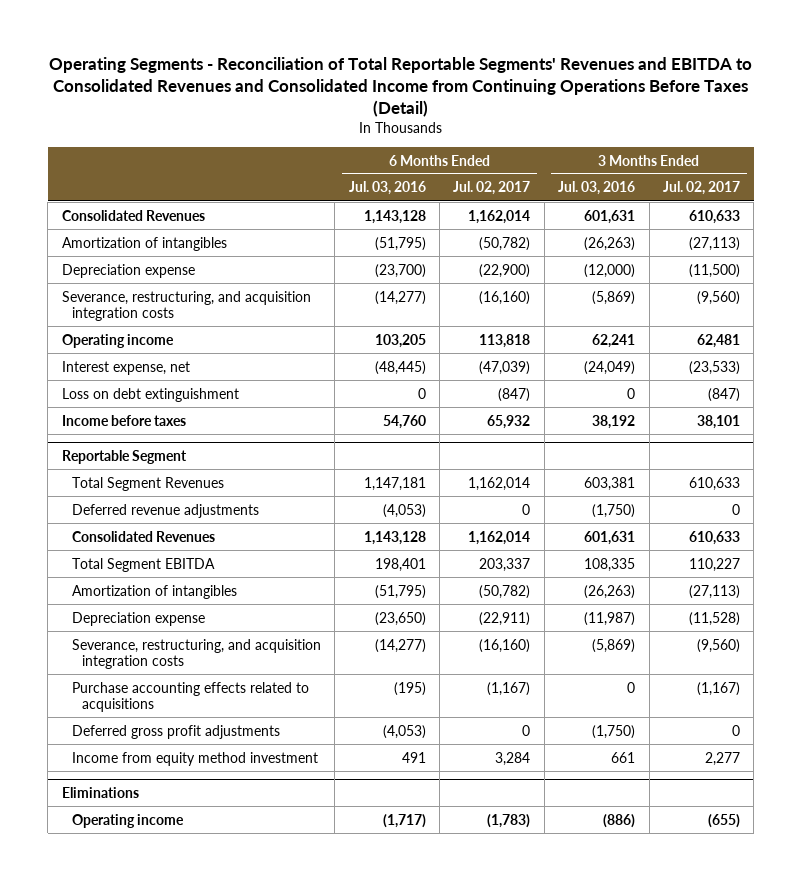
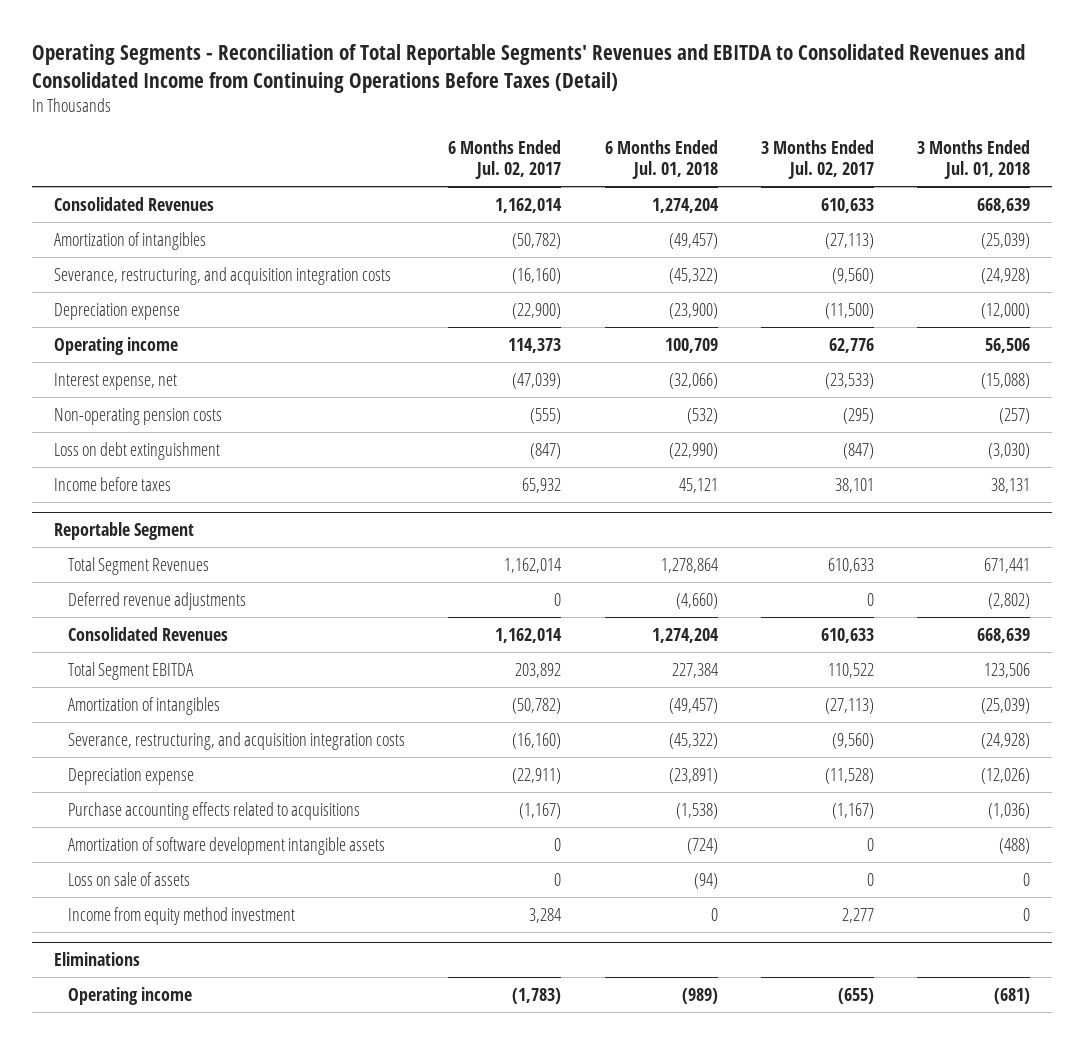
- | 6 Months Ended Jul. 03, 2016 | 6 Months Ended Jul. 02, 2017 | 3 Months Ended Jul. 03, 2016 | 3 Months Ended Jul. 02, 2017
+ | 6 Months Ended Jul. 02, 2017 | 6 Months Ended Jul. 01, 2018 | 3 Months Ended Jul. 02, 2017 | 3 Months Ended Jul. 01, 2018
- Operating income | 103,205 | 113,818 | 62,241 | 62,481
moved down: Depreciation expense | (22,900) | (23,900) | (11,500) | (12,000)
+ Operating income | 114,373 | 100,709 | 62,776 | 56,506
+ Non-operating pension costs | (555) | (532) | (295) | (257)
@ Reportable Segment
- Total Segment EBITDA | 198,401 | 203,337 | 108,335 | 110,227
+ Total Segment EBITDA | 203,892 | 227,384 | 110,522 | 123,506
moved down: Depreciation expense | (22,911) | (23,891) | (11,528) | (12,026)
- Deferred gross profit adjustments | (4,053) | 0 | (1,750) | 0
+ Amortization of software development intangible assets | 0 | (724) | 0 | (488)
+ Loss on sale of assets | 0 | (94) | 0 | 0

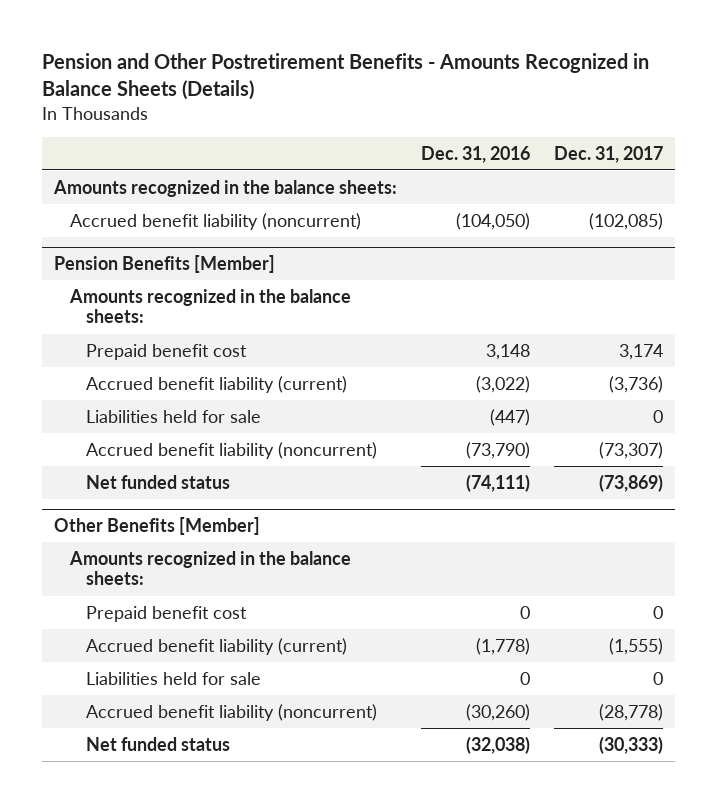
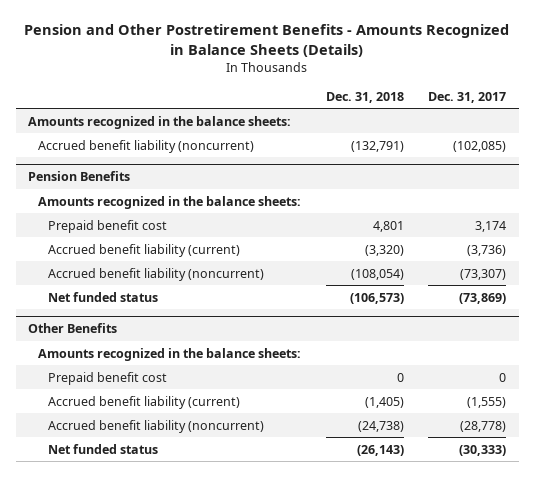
- | Dec. 31, 2016 | Dec. 31, 2017
+ | Dec. 31, 2018 | Dec. 31, 2017
- Pension Benefits [Member]
+ Pension Benefits
- Liabilities held for sale | (447) | 0
- Other Benefits [Member]
+ Other Benefits
- Liabilities held for sale | 0 | 0

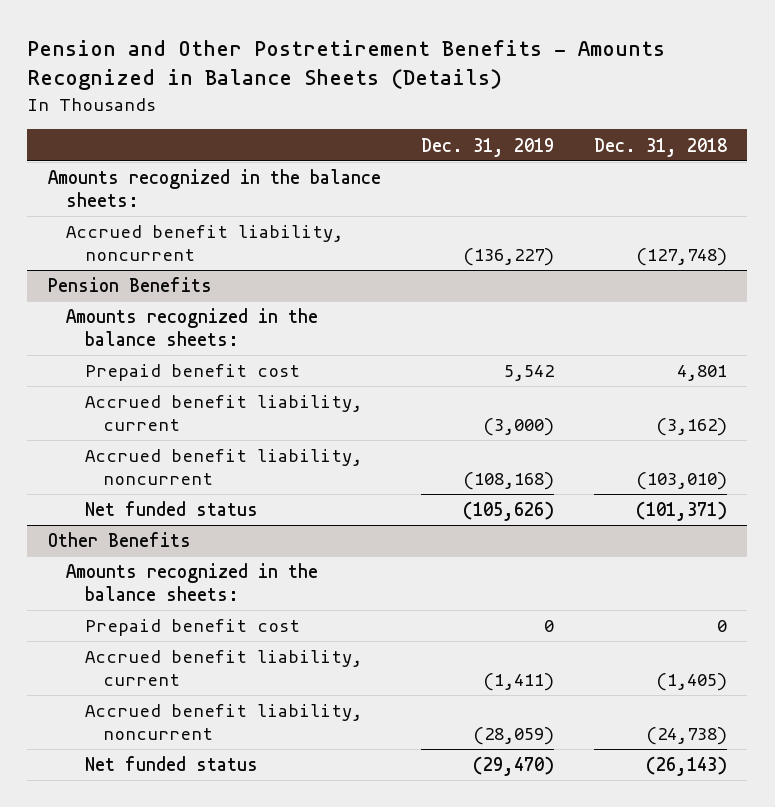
- | Dec. 31, 2018 | Dec. 31, 2017
+ | Dec. 31, 2019 | Dec. 31, 2018
- Accrued benefit liability (noncurrent) | (132,791) | (102,085)
+ Accrued benefit liability, noncurrent | (136,227) | (127,748)
@ Pension Benefits
- Accrued benefit liability (current) | (3,320) | (3,736)
- Accrued benefit liability (noncurrent) | (108,054) | (73,307)
- Net funded status | (106,573) | (73,869)
+ Accrued benefit liability, current | (3,000) | (3,162)
+ Accrued benefit liability, noncurrent | (108,168) | (103,010)
+ Net funded status | (105,626) | (101,371)
@ Other Benefits
- Accrued benefit liability (current) | (1,405) | (1,555)
- Accrued benefit liability (noncurrent) | (24,738) | (28,778)
+ Accrued benefit liability, current | (1,411) | (1,405)
+ Accrued benefit liability, noncurrent | (28,059) | (24,738)

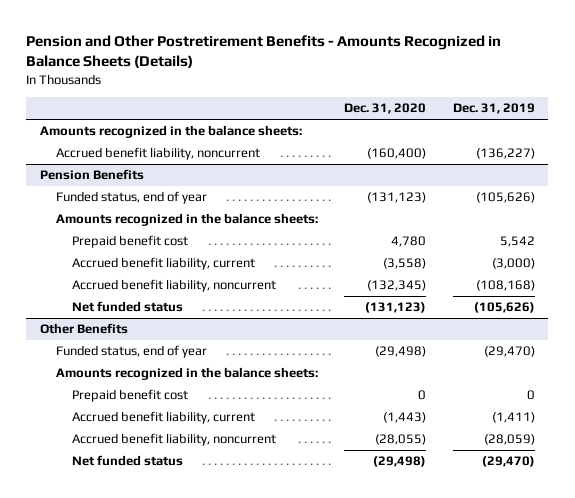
- | Dec. 31, 2019 | Dec. 31, 2018
+ | Dec. 31, 2020 | Dec. 31, 2019
@ Pension Benefits
+ Funded status, end of year | (131,123) | (105,626)
@ Other Benefits
+ Funded status, end of year | (29,498) | (29,470)

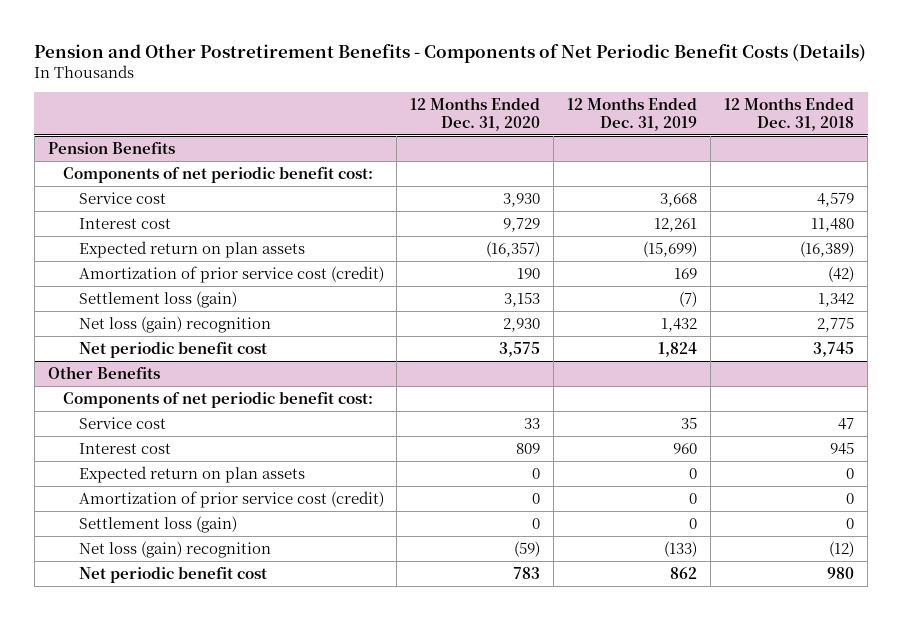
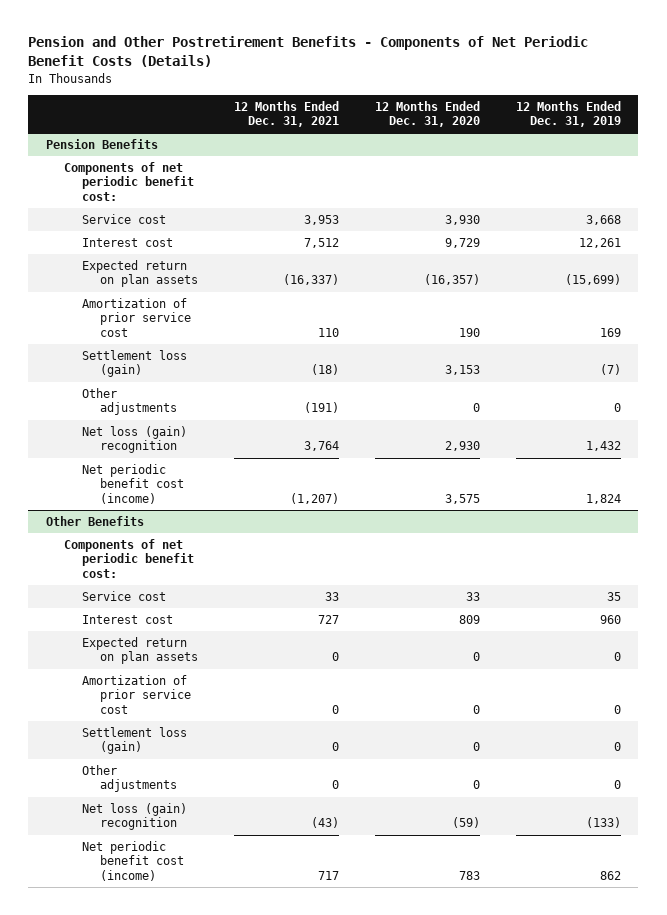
- | 12 Months Ended Dec. 31, 2020 | 12 Months Ended Dec. 31, 2019 | 12 Months Ended Dec. 31, 2018
+ | 12 Months Ended Dec. 31, 2021 | 12 Months Ended Dec. 31, 2020 | 12 Months Ended Dec. 31, 2019
@ Pension Benefits
- Amortization of prior service cost (credit) | 190 | 169 | (42)
+ Amortization of prior service cost | 110 | 190 | 169
+ Other adjustments | (191) | 0 | 0
- Net periodic benefit cost | 3,575 | 1,824 | 3,745
+ Net periodic benefit cost (income) | (1,207) | 3,575 | 1,824
@ Other Benefits
- Amortization of prior service cost (credit) | 0 | 0 | 0
+ Amortization of prior service cost | 0 | 0 | 0
+ Other adjustments | 0 | 0 | 0
- Net periodic benefit cost | 783 | 862 | 980
+ Net periodic benefit cost (income) | 717 | 783 | 862

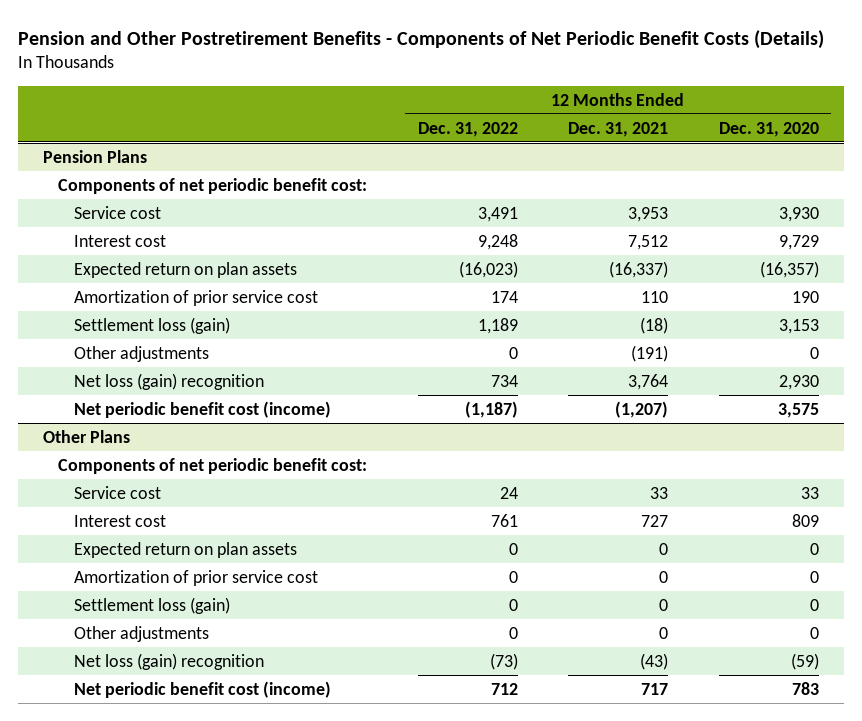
- | 12 Months Ended Dec. 31, 2021 | 12 Months Ended Dec. 31, 2020 | 12 Months Ended Dec. 31, 2019
+ | 12 Months Ended Dec. 31, 2022 | 12 Months Ended Dec. 31, 2021 | 12 Months Ended Dec. 31, 2020
- Pension Benefits
+ Pension Plans
- Other Benefits
+ Other Plans

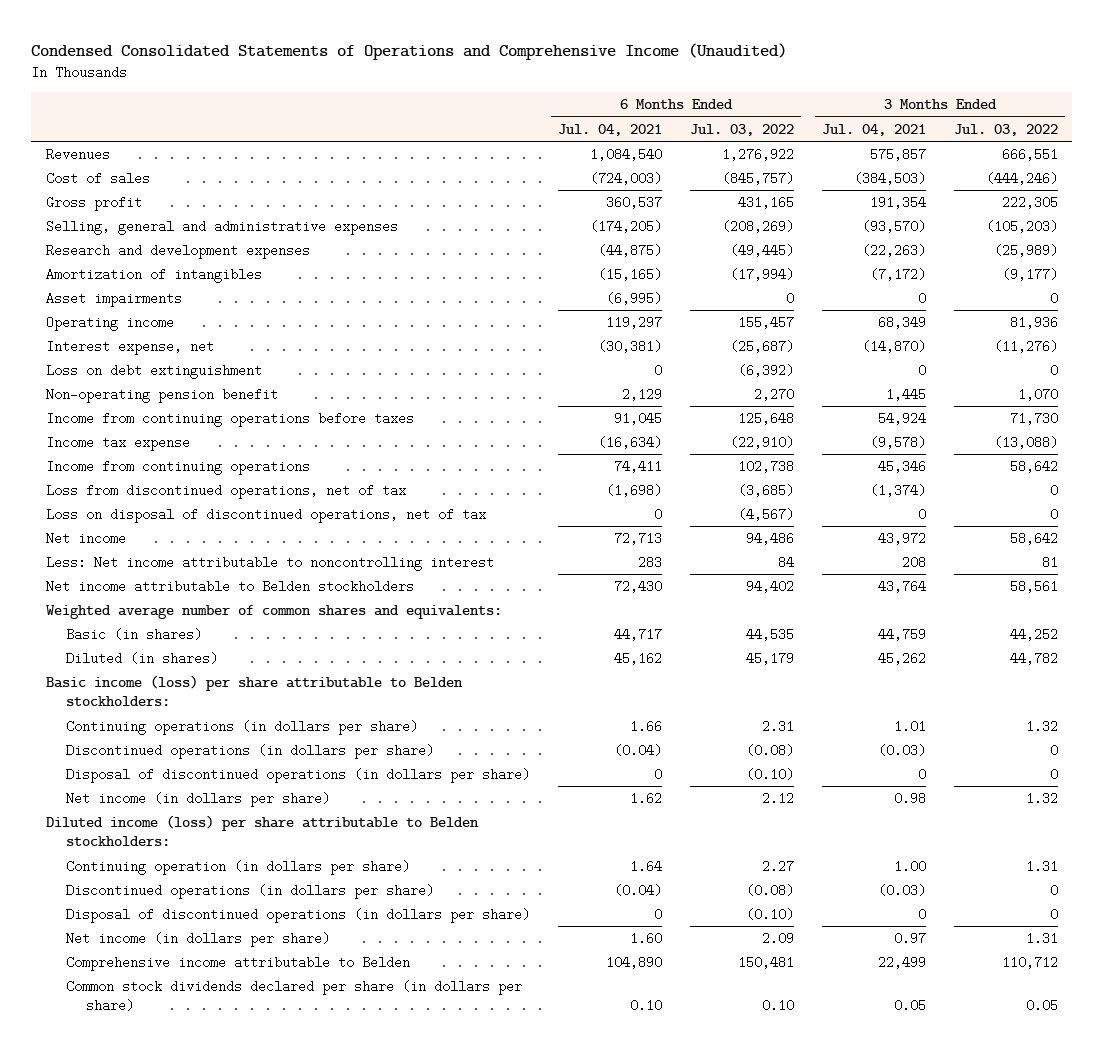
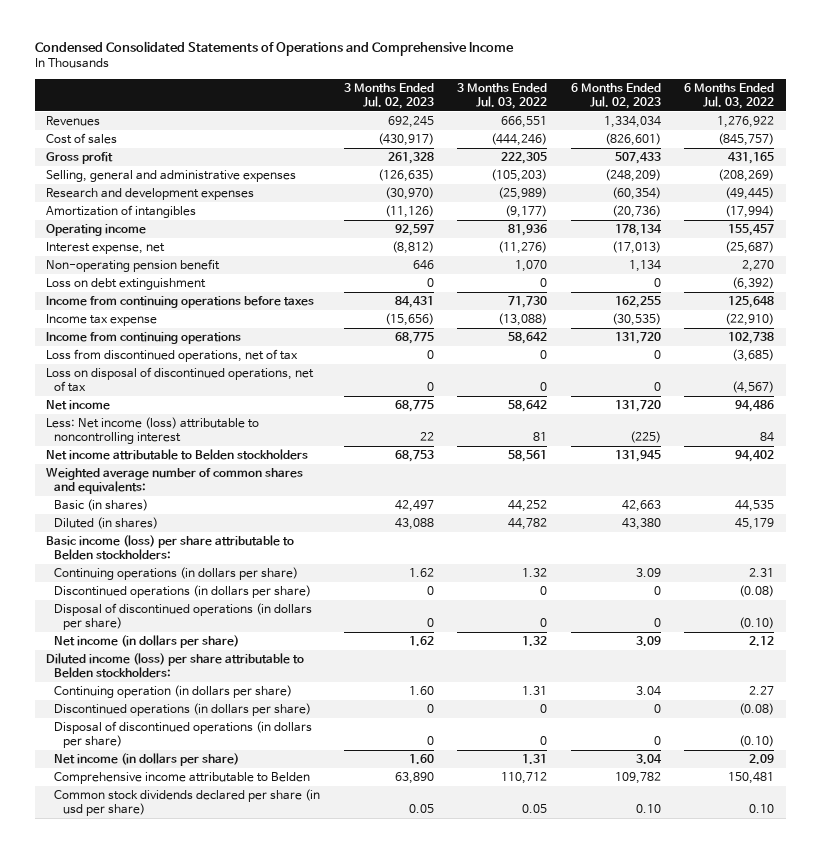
- Condensed Consolidated Statements of Operations and Comprehensive Income (Unaudited)
+ Condensed Consolidated Statements of Operations and Comprehensive Income
- | 6 Months Ended Jul. 04, 2021 | 6 Months Ended Jul. 03, 2022 | 3 Months Ended Jul. 04, 2021 | 3 Months Ended Jul. 03, 2022
+ | 3 Months Ended Jul. 02, 2023 | 3 Months Ended Jul. 03, 2022 | 6 Months Ended Jul. 02, 2023 | 6 Months Ended Jul. 03, 2022
- Asset impairments | (6,995) | 0 | 0 | 0
moved down: Loss on debt extinguishment | 0 | 0 | 0 | (6,392)
- Less: Net income attributable to noncontrolling interest | 283 | 84 | 208 | 81
+ Less: Net income (loss) attributable to noncontrolling interest | 22 | 81 | (225) | 84
- Common stock dividends declared per share (in dollars per share) | 0.10 | 0.10 | 0.05 | 0.05
+ Common stock dividends declared per share (in usd per share) | 0.05 | 0.05 | 0.10 | 0.10

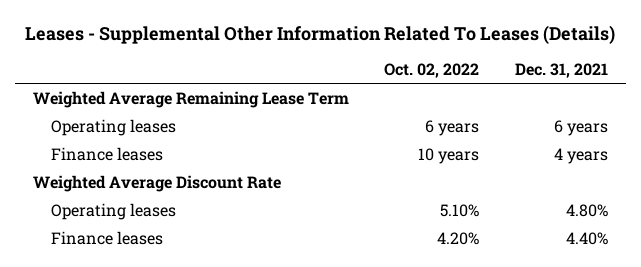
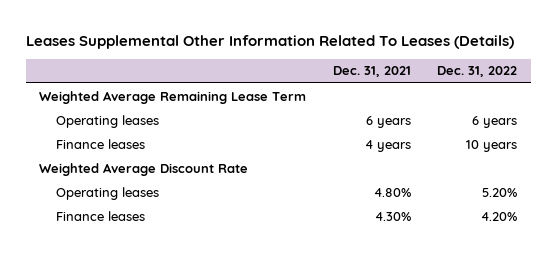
- Leases - Supplemental Other Information Related To Leases (Details)
+ Leases Supplemental Other Information Related To Leases (Details)
- | Oct. 02, 2022 | Dec. 31, 2021
+ | Dec. 31, 2021 | Dec. 31, 2022
- Finance leases | 4.20% | 4.40%
+ Finance leases | 4.30% | 4.20%

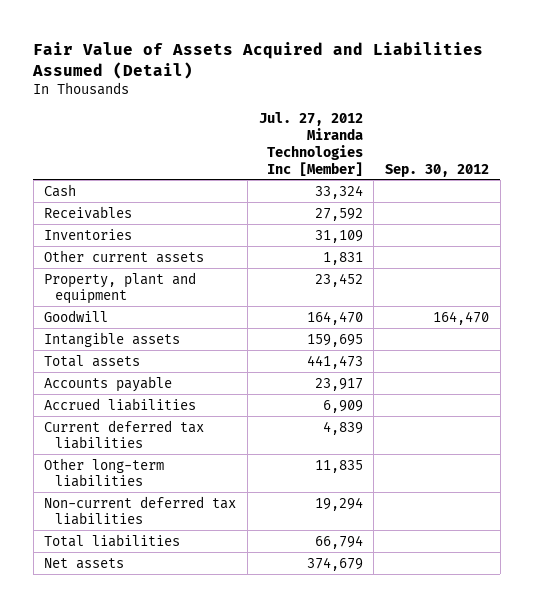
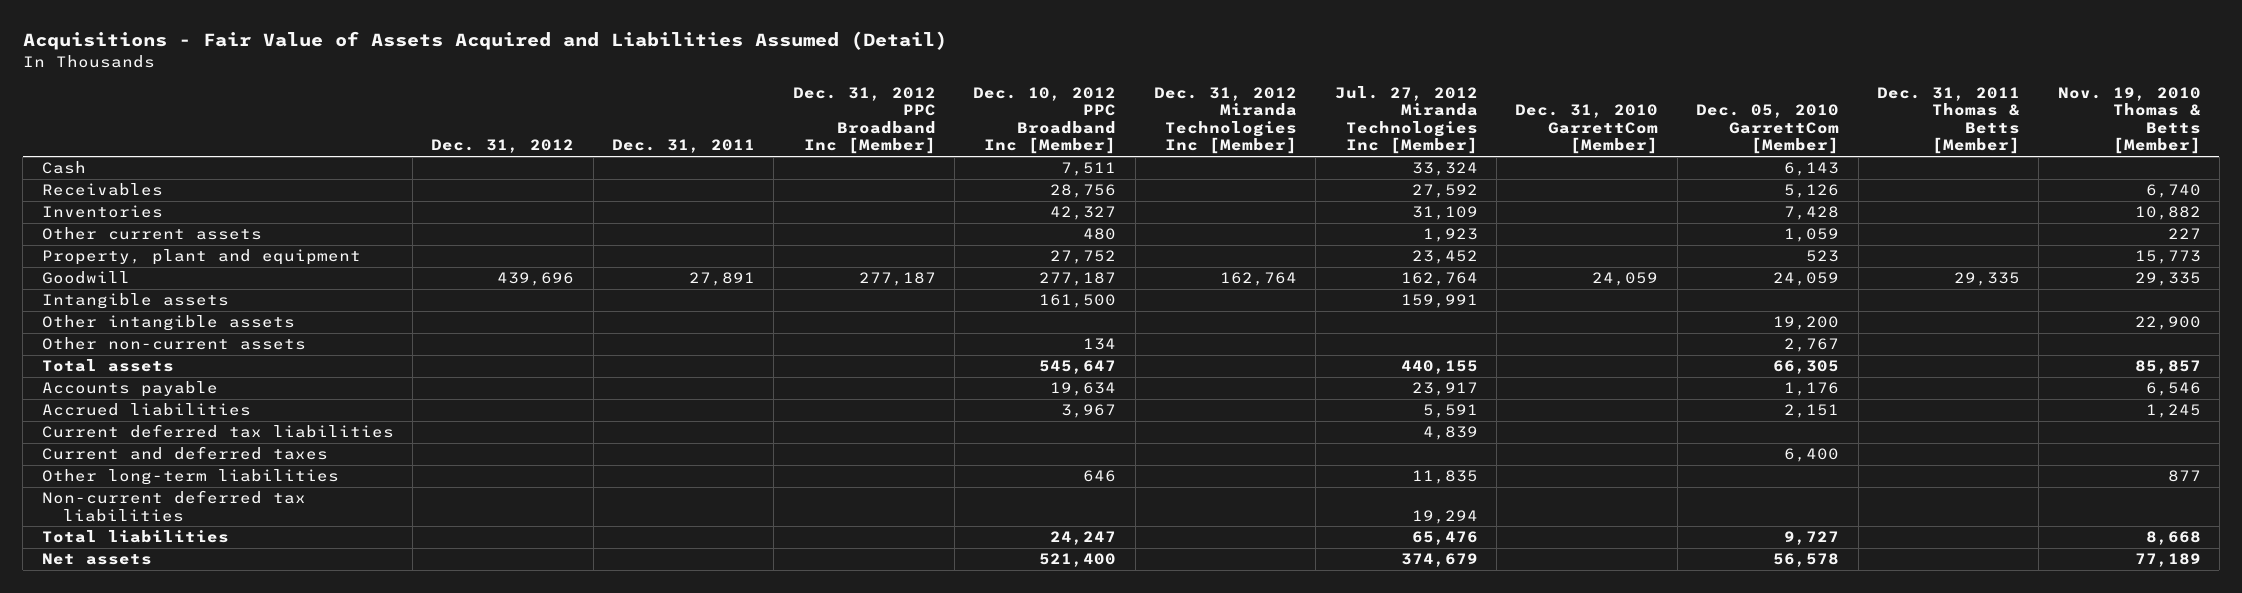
- Fair Value of Assets Acquired and Liabilities Assumed (Detail)
+ Acquisitions - Fair Value of Assets Acquired and Liabilities Assumed (Detail)
- | Jul. 27, 2012 Miranda Technologies Inc [Member] | Sep. 30, 2012
+ | Dec. 31, 2012 | Dec. 31, 2011 | Dec. 31, 2012 PPC Broadband Inc [Member] | Dec. 10, 2012 PPC Broadband Inc [Member] | Dec. 31, 2012 Miranda Technologies Inc [Member] | Jul. 27, 2012 Miranda Technologies Inc [Member] | Dec. 31, 2010 GarrettCom [Member] | Dec. 05, 2010 GarrettCom [Member] | Dec. 31, 2011 Thomas & Betts [Member] | Nov. 19, 2010 Thomas & Betts [Member]
- Other current assets | 1,831 |
+ Other current assets | | | | 480 | | 1,923 | | 1,059 | | 227
- Goodwill | 164,470 | 164,470
- Intangible assets | 159,695 |
- Total assets | 441,473 |
+ Goodwill | 439,696 | 27,891 | 277,187 | 277,187 | 162,764 | 162,764 | 24,059 | 24,059 | 29,335 | 29,335
+ Intangible assets | | | | 161,500 | | 159,991 | | | |
+ Other intangible assets | | | | | | | | 19,200 | | 22,900
+ Other non-current assets | | | | 134 | | | | 2,767 | |
+ Total assets | | | | 545,647 | | 440,155 | | 66,305 | | 85,857
- Accrued liabilities | 6,909 |
+ Accrued liabilities | | | | 3,967 | | 5,591 | | 2,151 | | 1,245
+ Current and deferred taxes | | | | | | | | 6,400 | |
- Total liabilities | 66,794 |
+ Total liabilities | | | | 24,247 | | 65,476 | | 9,727 | | 8,668

